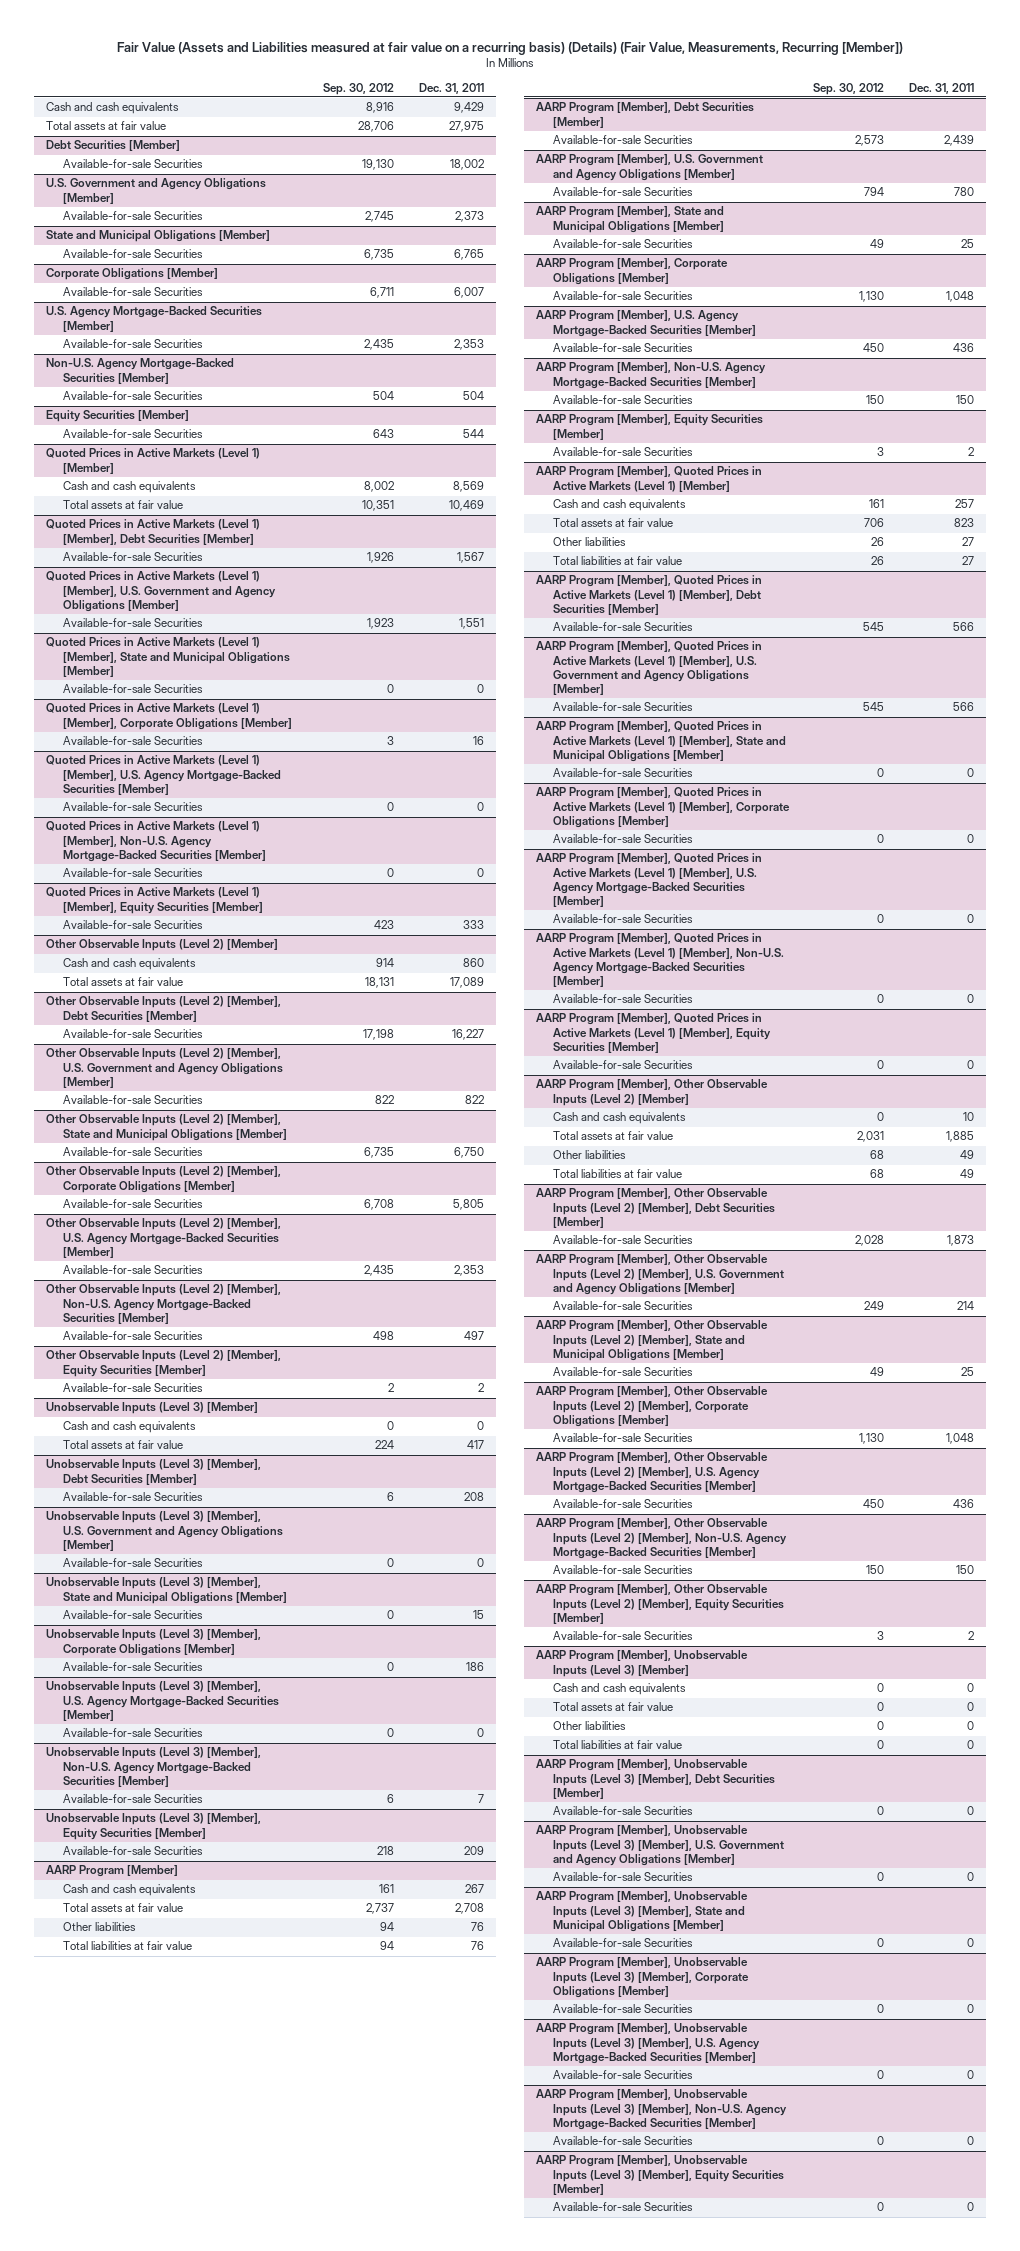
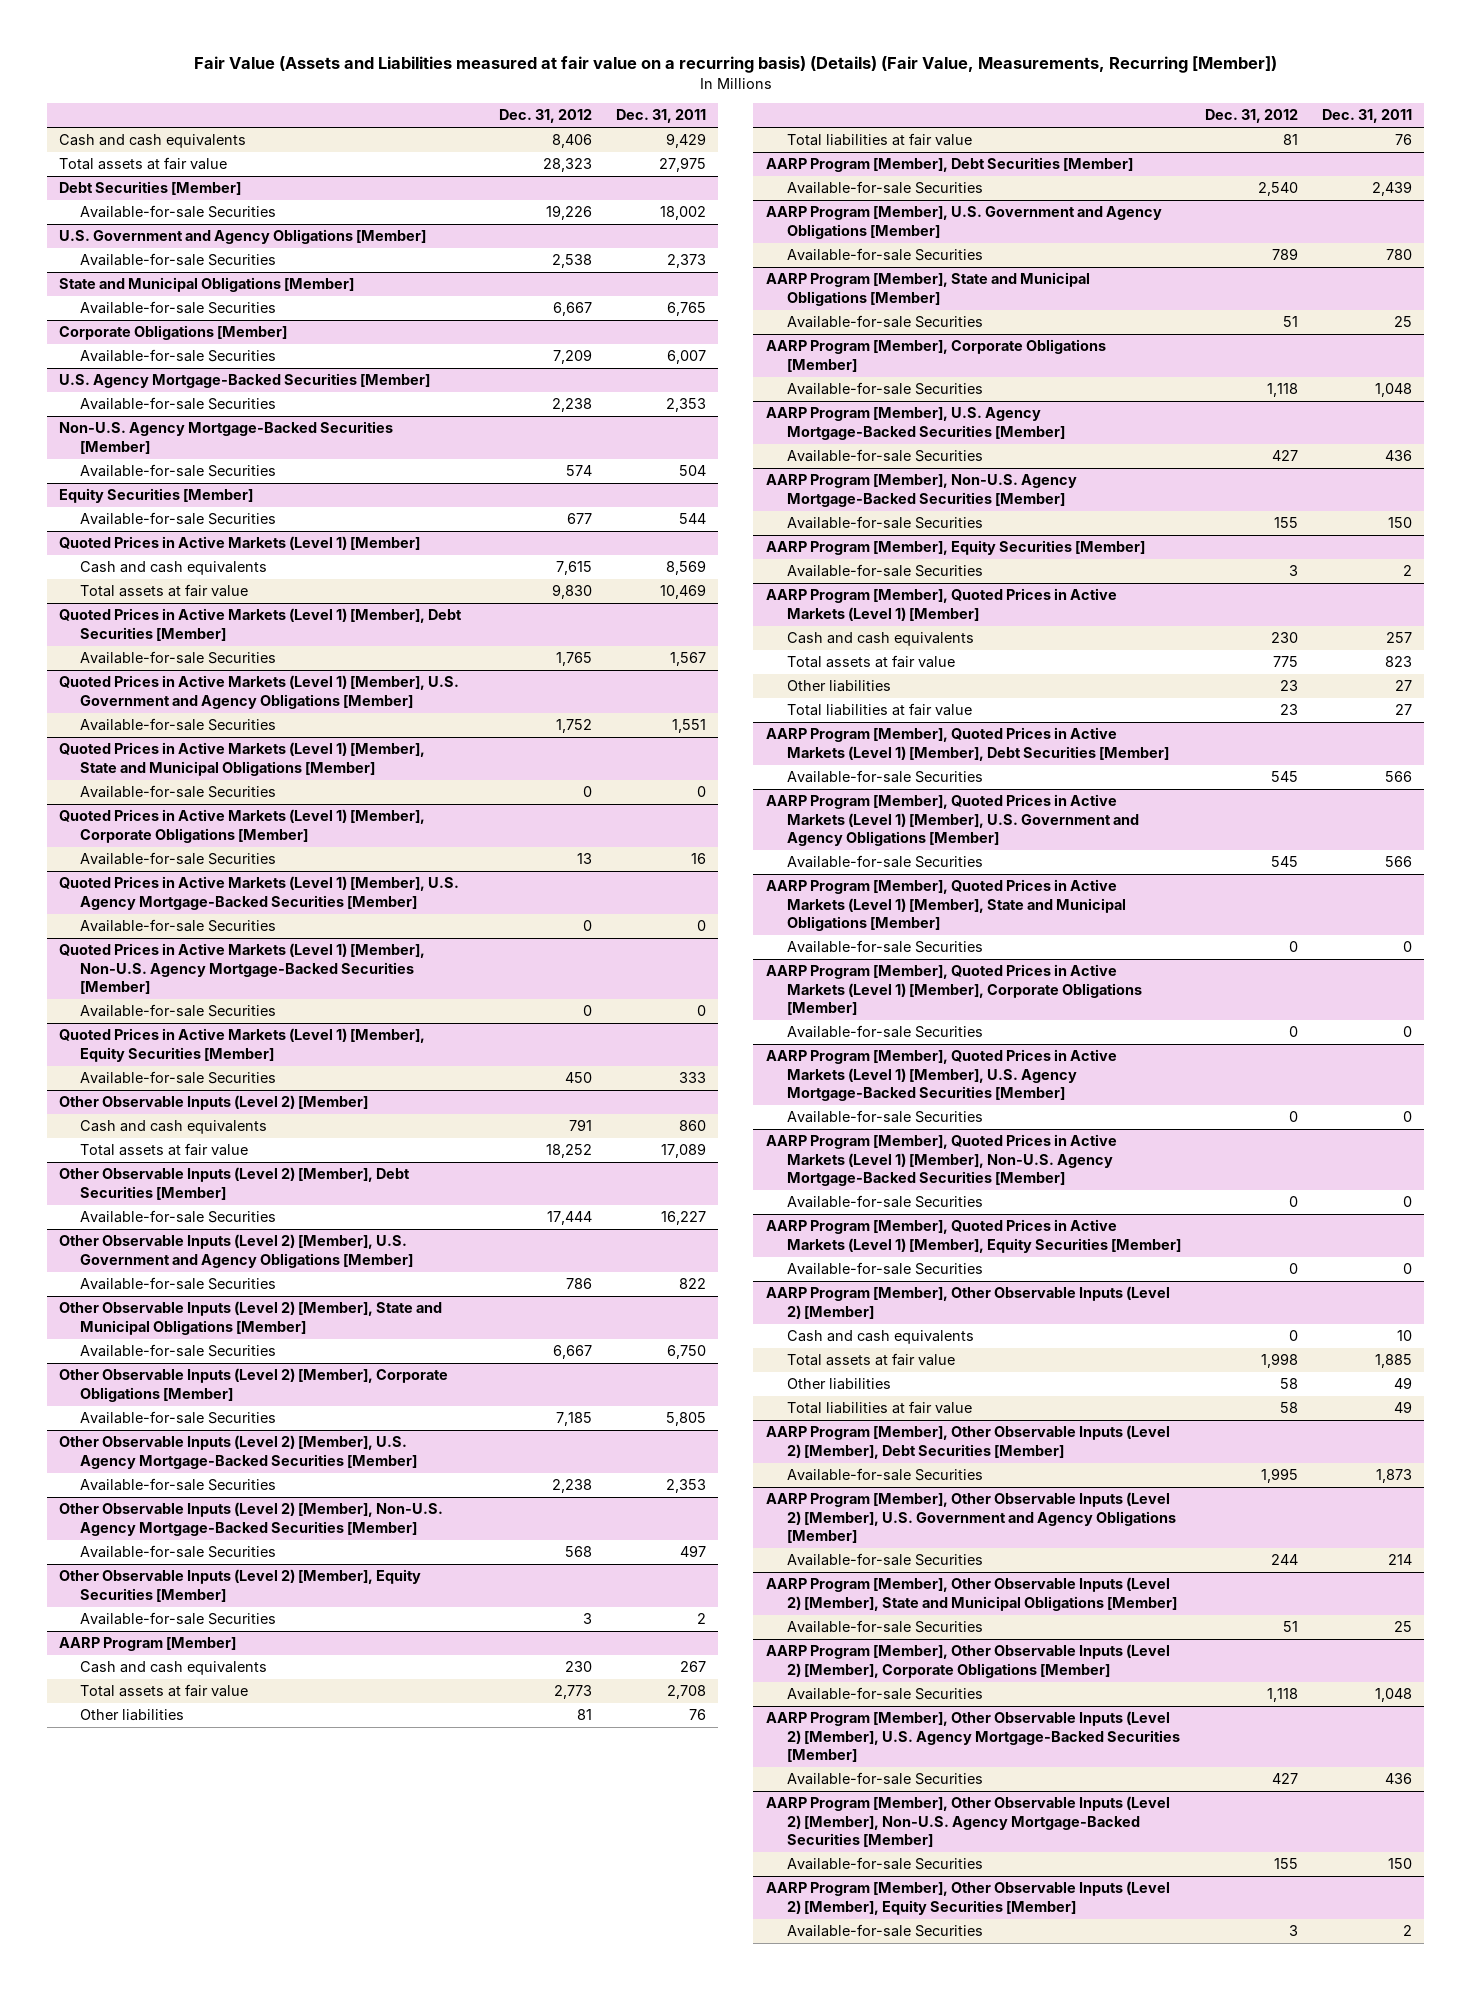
- | Sep. 30, 2012 | Dec. 31, 2011
+ | Dec. 31, 2012 | Dec. 31, 2011
- Unobservable Inputs (Level 3) [Member]
- Cash and cash equivalents | 0 | 0
- Total assets at fair value | 224 | 417
- Unobservable Inputs (Level 3) [Member], Debt Securities [Member]
- Available-for-sale Securities | 6 | 208
- Unobservable Inputs (Level 3) [Member], U.S. Government and Agency Obligations [Member]
- Available-for-sale Securities | 0 | 0
- Unobservable Inputs (Level 3) [Member], State and Municipal Obligations [Member]
- Available-for-sale Securities | 0 | 15
- Unobservable Inputs (Level 3) [Member], Corporate Obligations [Member]
- Available-for-sale Securities | 0 | 186
- Unobservable Inputs (Level 3) [Member], U.S. Agency Mortgage-Backed Securities [Member]
- Available-for-sale Securities | 0 | 0
- Unobservable Inputs (Level 3) [Member], Non-U.S. Agency Mortgage-Backed Securities [Member]
- Available-for-sale Securities | 6 | 7
- Unobservable Inputs (Level 3) [Member], Equity Securities [Member]
- Available-for-sale Securities | 218 | 209
- AARP Program [Member], Unobservable Inputs (Level 3) [Member]
- Cash and cash equivalents | 0 | 0
- Total assets at fair value | 0 | 0
- Other liabilities | 0 | 0
- Total liabilities at fair value | 0 | 0
- AARP Program [Member], Unobservable Inputs (Level 3) [Member], Debt Securities [Member]
- Available-for-sale Securities | 0 | 0
- AARP Program [Member], Unobservable Inputs (Level 3) [Member], U.S. Government and Agency Obligations [Member]
- Available-for-sale Securities | 0 | 0
- AARP Program [Member], Unobservable Inputs (Level 3) [Member], State and Municipal Obligations [Member]
- Available-for-sale Securities | 0 | 0
- AARP Program [Member], Unobservable Inputs (Level 3) [Member], Corporate Obligations [Member]
- Available-for-sale Securities | 0 | 0
- AARP Program [Member], Unobservable Inputs (Level 3) [Member], U.S. Agency Mortgage-Backed Securities [Member]
- Available-for-sale Securities | 0 | 0
- AARP Program [Member], Unobservable Inputs (Level 3) [Member], Non-U.S. Agency Mortgage-Backed Securities [Member]
- Available-for-sale Securities | 0 | 0
- AARP Program [Member], Unobservable Inputs (Level 3) [Member], Equity Securities [Member]
- Available-for-sale Securities | 0 | 0

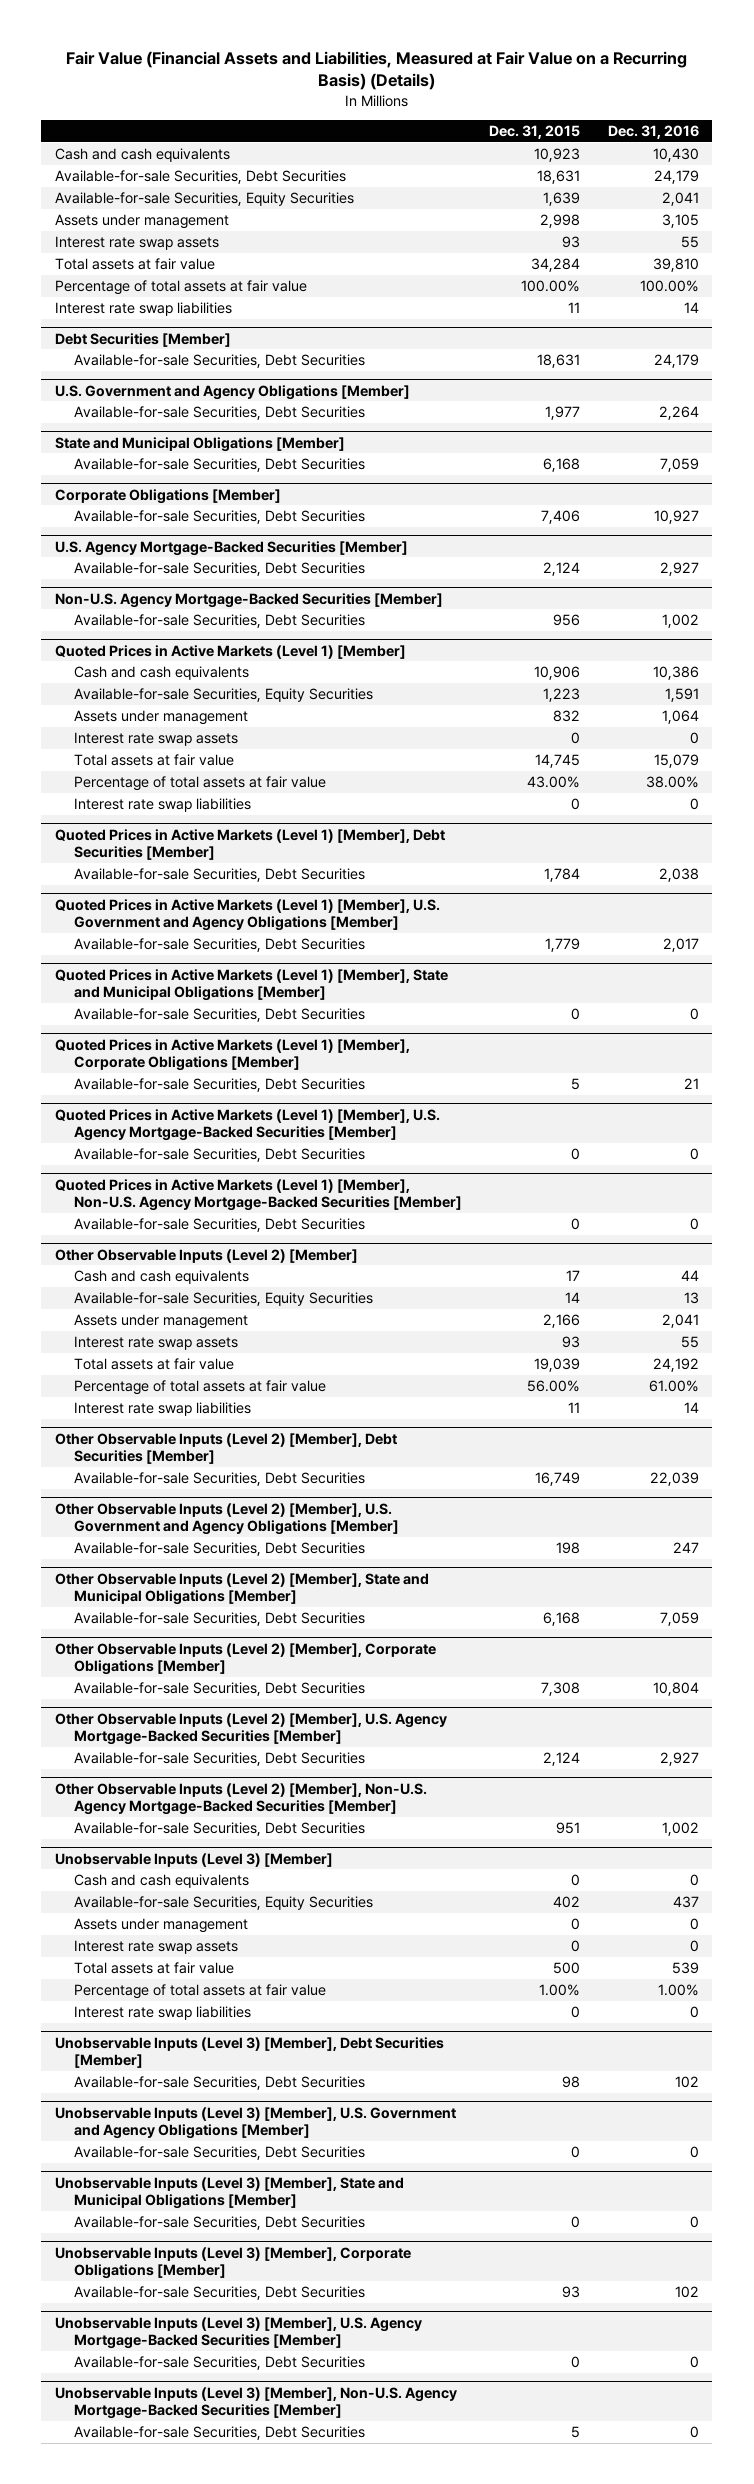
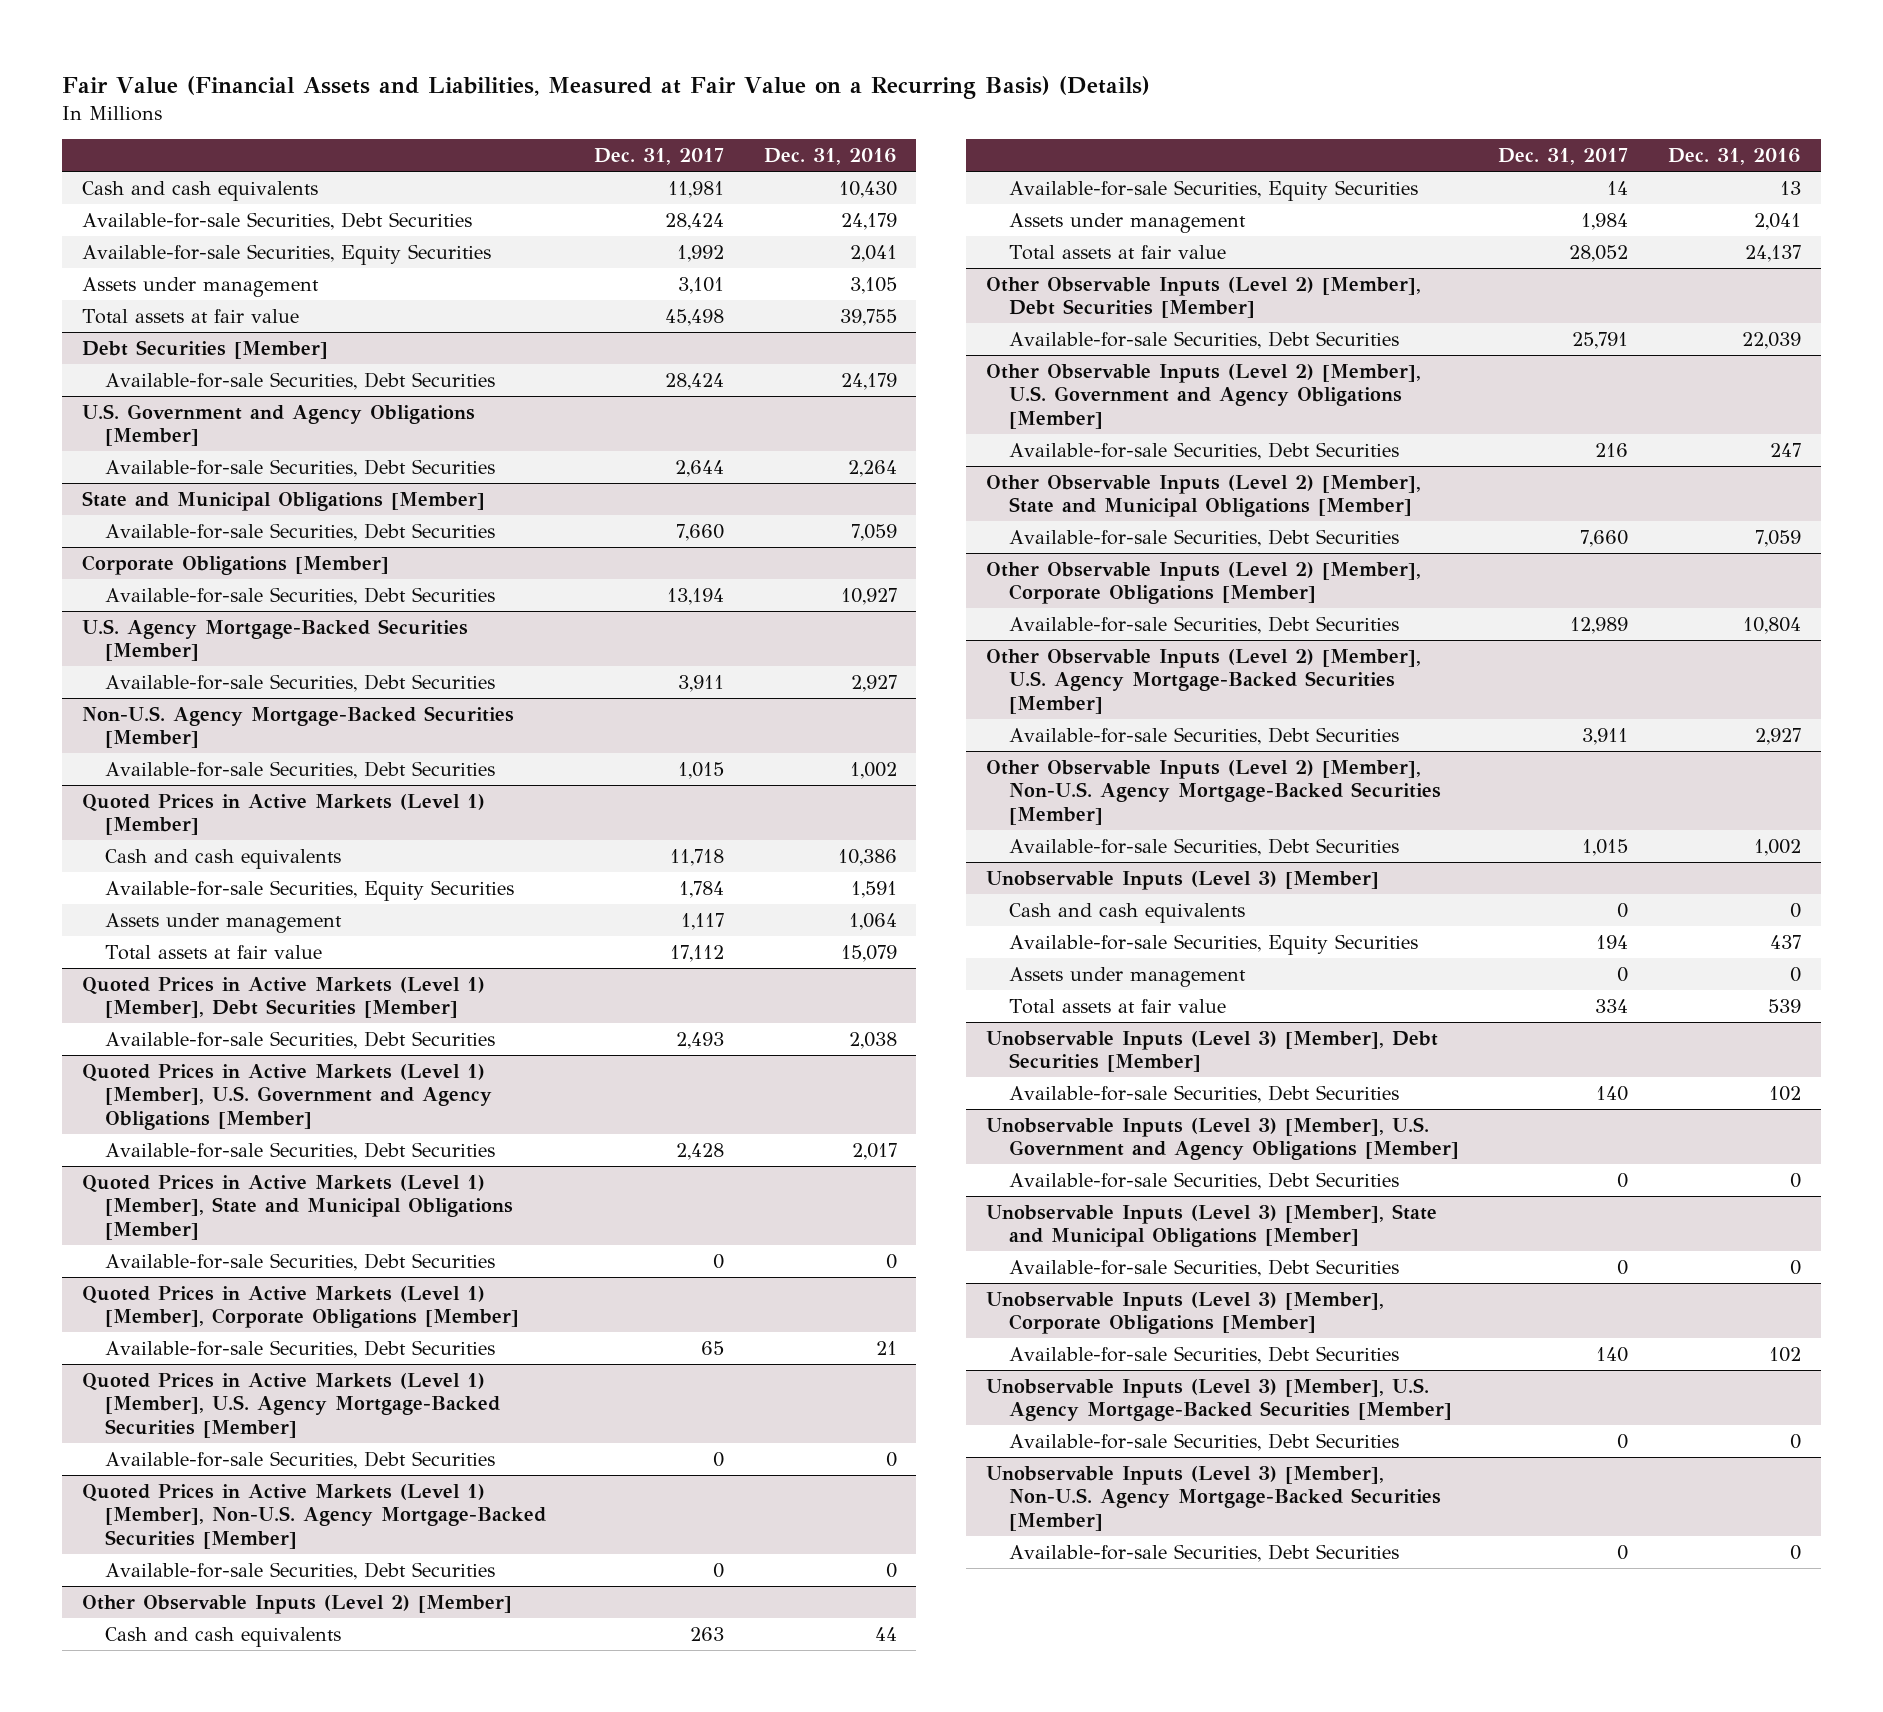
- | Dec. 31, 2015 | Dec. 31, 2016
+ | Dec. 31, 2017 | Dec. 31, 2016
- Interest rate swap assets | 93 | 55
- Total assets at fair value | 34,284 | 39,810
- Percentage of total assets at fair value | 100.00% | 100.00%
- Interest rate swap liabilities | 11 | 14
+ Total assets at fair value | 45,498 | 39,755
@ Quoted Prices in Active Markets (Level 1) [Member]
- Interest rate swap assets | 0 | 0
- Percentage of total assets at fair value | 43.00% | 38.00%
- Interest rate swap liabilities | 0 | 0
@ Other Observable Inputs (Level 2) [Member]
- Interest rate swap assets | 93 | 55
- Total assets at fair value | 19,039 | 24,192
- Percentage of total assets at fair value | 56.00% | 61.00%
- Interest rate swap liabilities | 11 | 14
+ Total assets at fair value | 28,052 | 24,137
@ Unobservable Inputs (Level 3) [Member]
- Interest rate swap assets | 0 | 0
- Percentage of total assets at fair value | 1.00% | 1.00%
- Interest rate swap liabilities | 0 | 0

